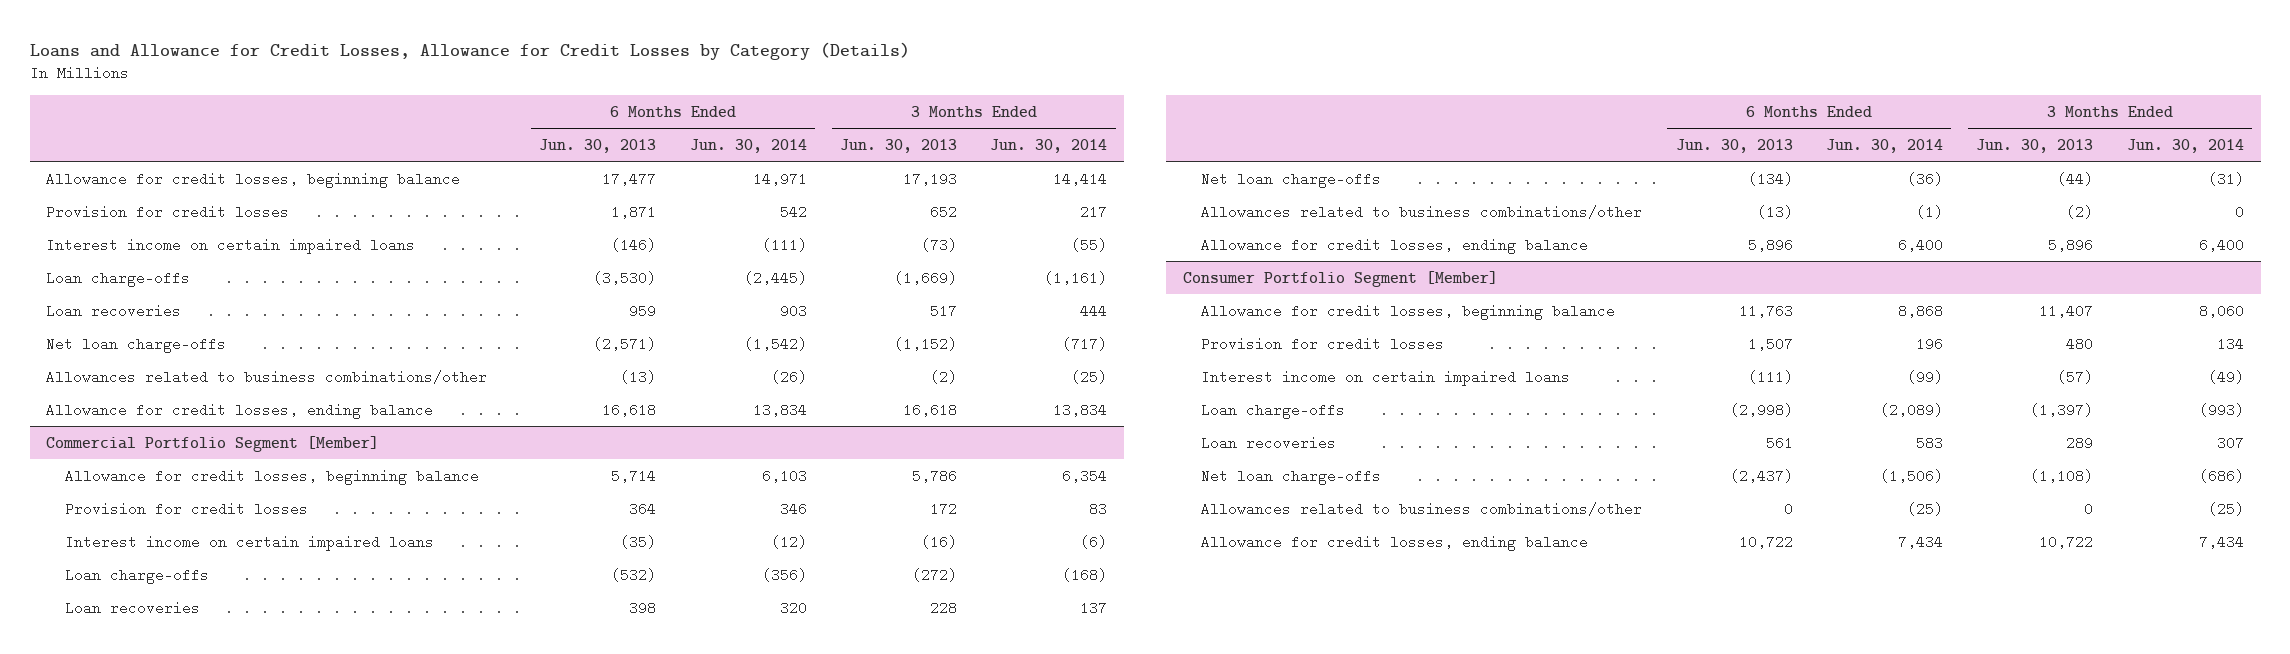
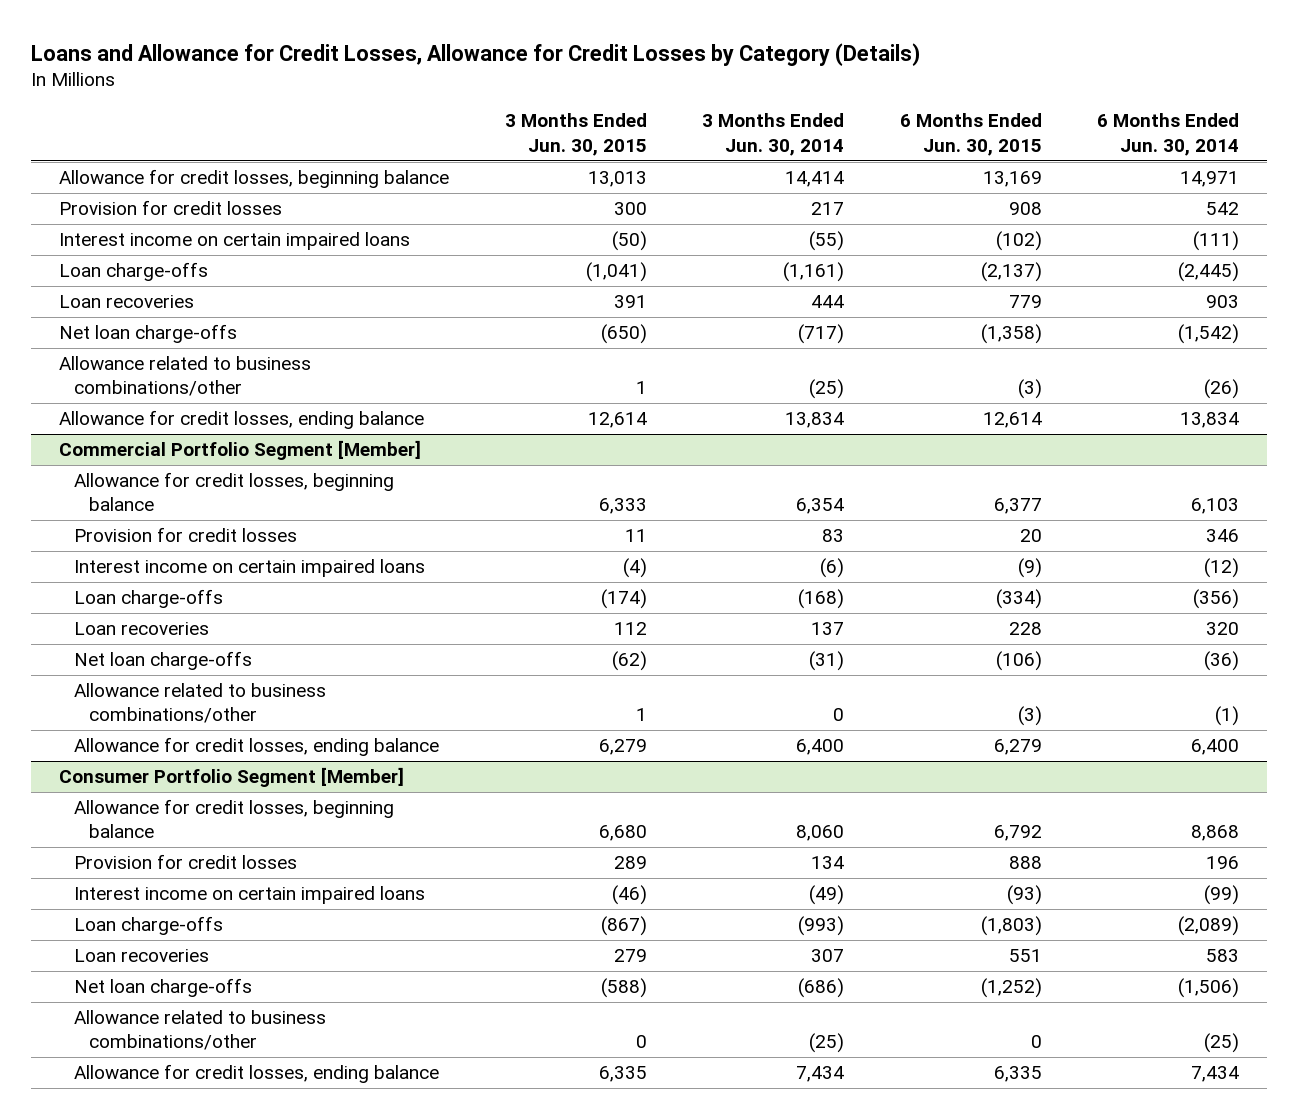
- | 6 Months Ended Jun. 30, 2013 | 6 Months Ended Jun. 30, 2014 | 3 Months Ended Jun. 30, 2013 | 3 Months Ended Jun. 30, 2014
+ | 3 Months Ended Jun. 30, 2015 | 3 Months Ended Jun. 30, 2014 | 6 Months Ended Jun. 30, 2015 | 6 Months Ended Jun. 30, 2014
- Allowances related to business combinations/other | (13) | (26) | (2) | (25)
+ Allowance related to business combinations/other | 1 | (25) | (3) | (26)
@ Commercial Portfolio Segment [Member]
- Allowances related to business combinations/other | (13) | (1) | (2) | 0
+ Allowance related to business combinations/other | 1 | 0 | (3) | (1)
@ Consumer Portfolio Segment [Member]
- Allowances related to business combinations/other | 0 | (25) | 0 | (25)
+ Allowance related to business combinations/other | 0 | (25) | 0 | (25)

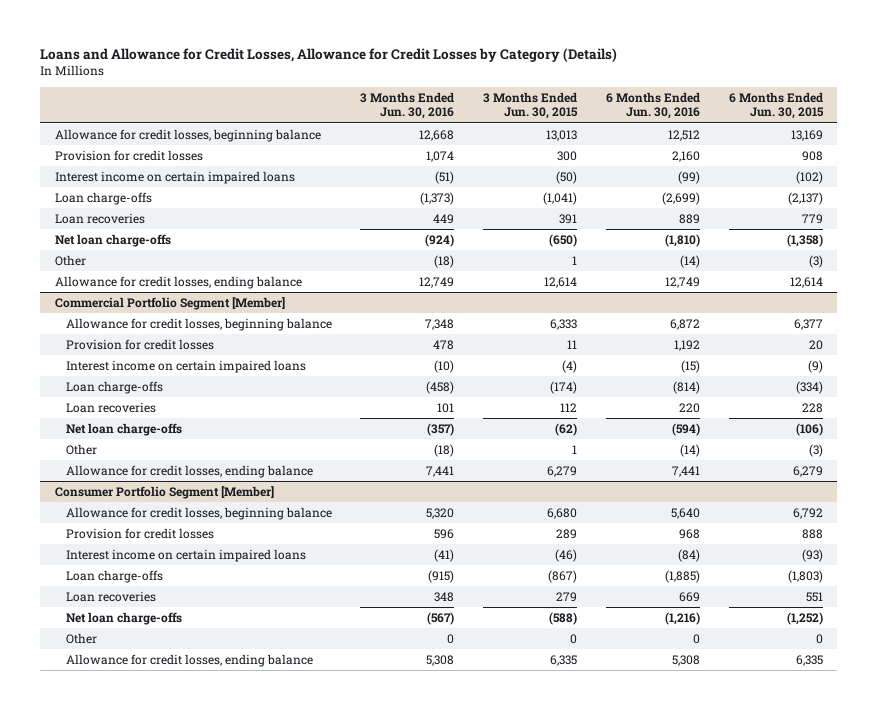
- | 3 Months Ended Jun. 30, 2015 | 3 Months Ended Jun. 30, 2014 | 6 Months Ended Jun. 30, 2015 | 6 Months Ended Jun. 30, 2014
+ | 3 Months Ended Jun. 30, 2016 | 3 Months Ended Jun. 30, 2015 | 6 Months Ended Jun. 30, 2016 | 6 Months Ended Jun. 30, 2015
- Allowance related to business combinations/other | 1 | (25) | (3) | (26)
+ Other | (18) | 1 | (14) | (3)
@ Commercial Portfolio Segment [Member]
- Allowance related to business combinations/other | 1 | 0 | (3) | (1)
+ Other | (18) | 1 | (14) | (3)
@ Consumer Portfolio Segment [Member]
- Allowance related to business combinations/other | 0 | (25) | 0 | (25)
+ Other | 0 | 0 | 0 | 0

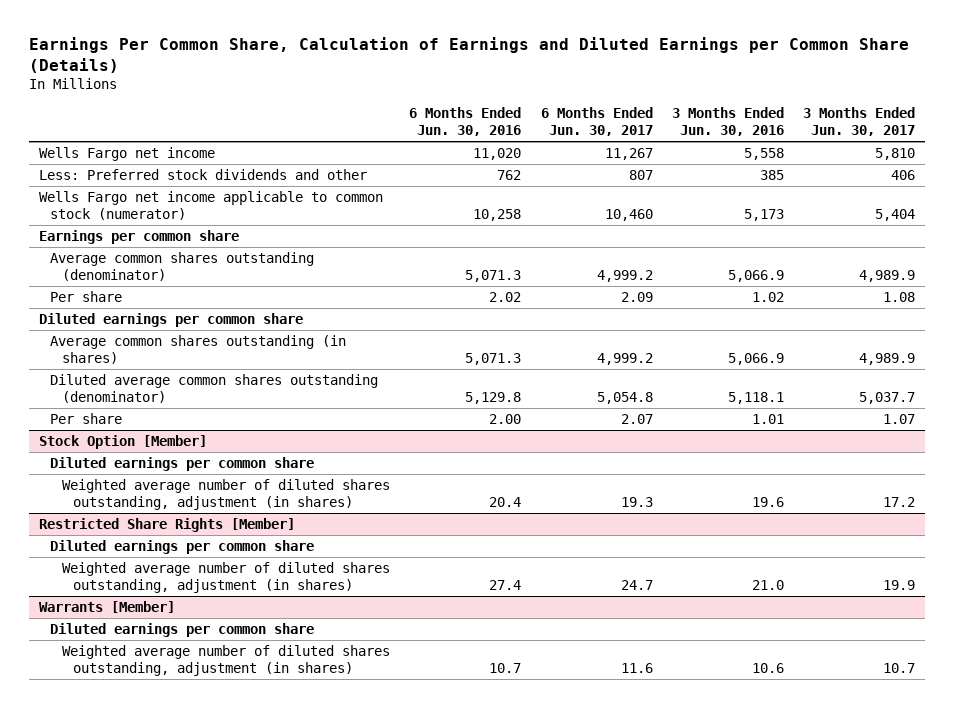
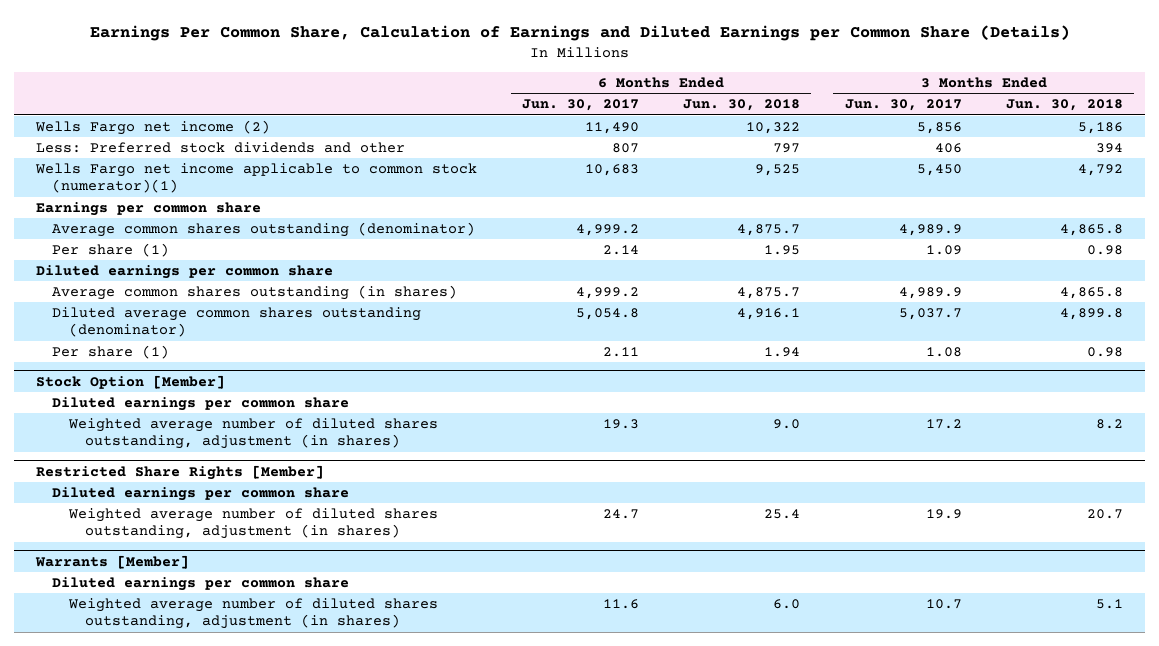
- | 6 Months Ended Jun. 30, 2016 | 6 Months Ended Jun. 30, 2017 | 3 Months Ended Jun. 30, 2016 | 3 Months Ended Jun. 30, 2017
+ | 6 Months Ended Jun. 30, 2017 | 6 Months Ended Jun. 30, 2018 | 3 Months Ended Jun. 30, 2017 | 3 Months Ended Jun. 30, 2018
- Wells Fargo net income | 11,020 | 11,267 | 5,558 | 5,810
+ Wells Fargo net income (2) | 11,490 | 10,322 | 5,856 | 5,186
- Wells Fargo net income applicable to common stock (numerator) | 10,258 | 10,460 | 5,173 | 5,404
+ Wells Fargo net income applicable to common stock (numerator)(1) | 10,683 | 9,525 | 5,450 | 4,792
- Per share | 2.02 | 2.09 | 1.02 | 1.08
+ Per share (1) | 2.14 | 1.95 | 1.09 | 0.98
- Per share | 2.00 | 2.07 | 1.01 | 1.07
+ Per share (1) | 2.11 | 1.94 | 1.08 | 0.98

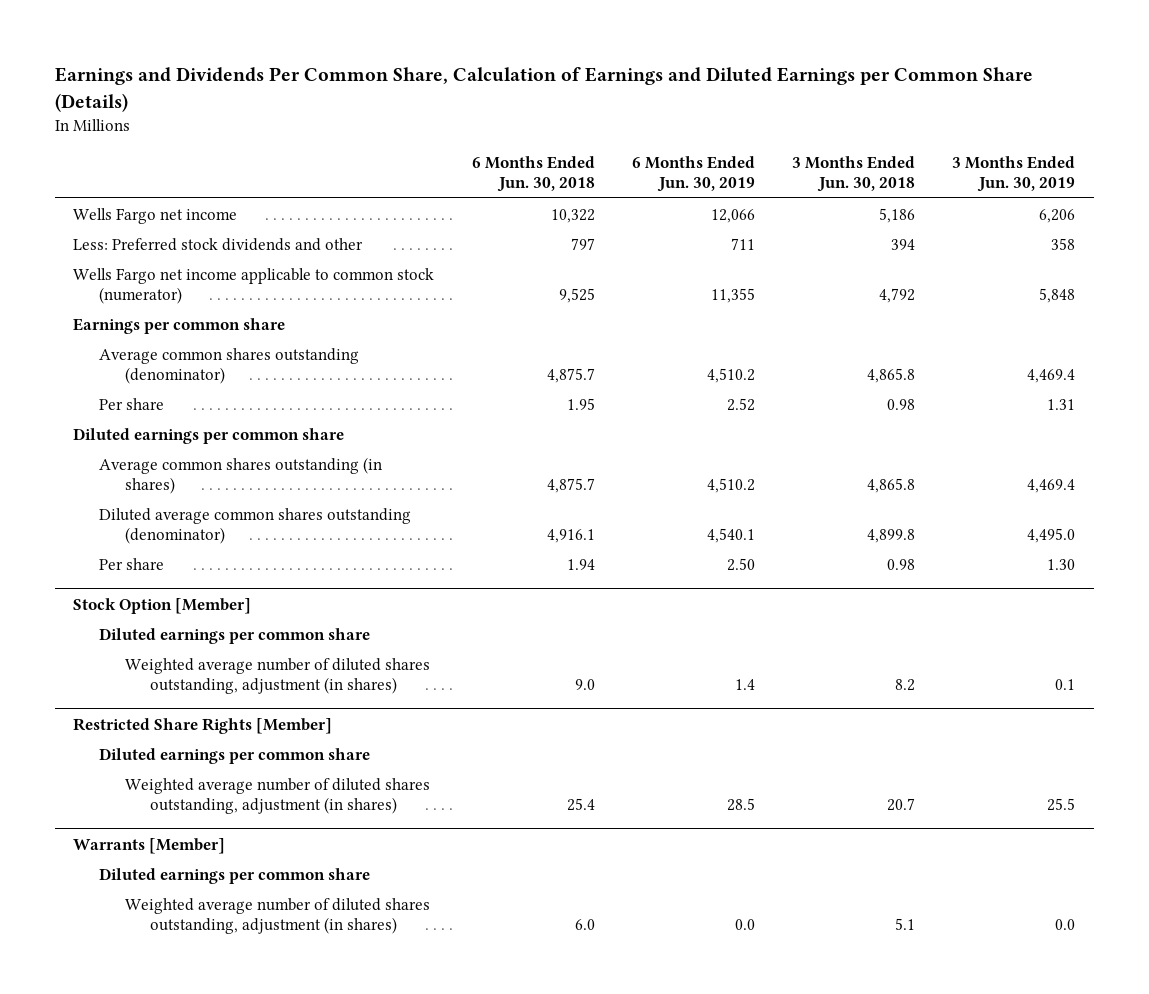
- Earnings Per Common Share, Calculation of Earnings and Diluted Earnings per Common Share (Details)
+ Earnings and Dividends Per Common Share, Calculation of Earnings and Diluted Earnings per Common Share (Details)
- | 6 Months Ended Jun. 30, 2017 | 6 Months Ended Jun. 30, 2018 | 3 Months Ended Jun. 30, 2017 | 3 Months Ended Jun. 30, 2018
+ | 6 Months Ended Jun. 30, 2018 | 6 Months Ended Jun. 30, 2019 | 3 Months Ended Jun. 30, 2018 | 3 Months Ended Jun. 30, 2019
- Wells Fargo net income (2) | 11,490 | 10,322 | 5,856 | 5,186
+ Wells Fargo net income | 10,322 | 12,066 | 5,186 | 6,206
- Wells Fargo net income applicable to common stock (numerator)(1) | 10,683 | 9,525 | 5,450 | 4,792
+ Wells Fargo net income applicable to common stock (numerator) | 9,525 | 11,355 | 4,792 | 5,848
- Per share (1) | 2.14 | 1.95 | 1.09 | 0.98
+ Per share | 1.95 | 2.52 | 0.98 | 1.31
- Per share (1) | 2.11 | 1.94 | 1.08 | 0.98
+ Per share | 1.94 | 2.50 | 0.98 | 1.30

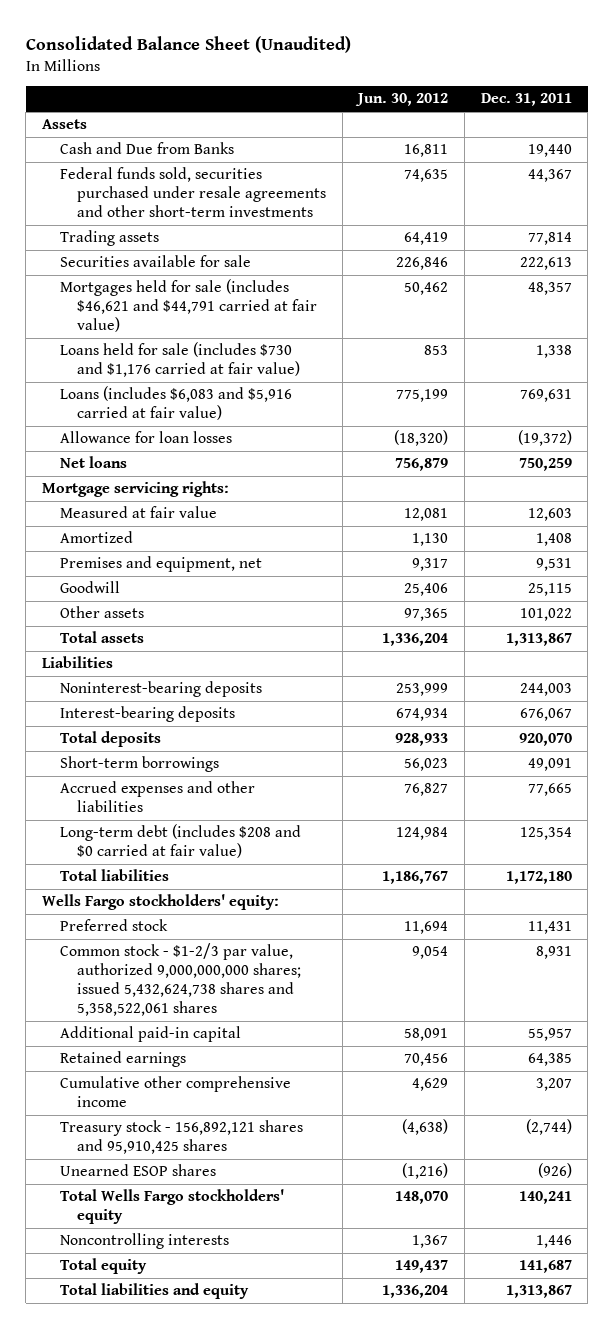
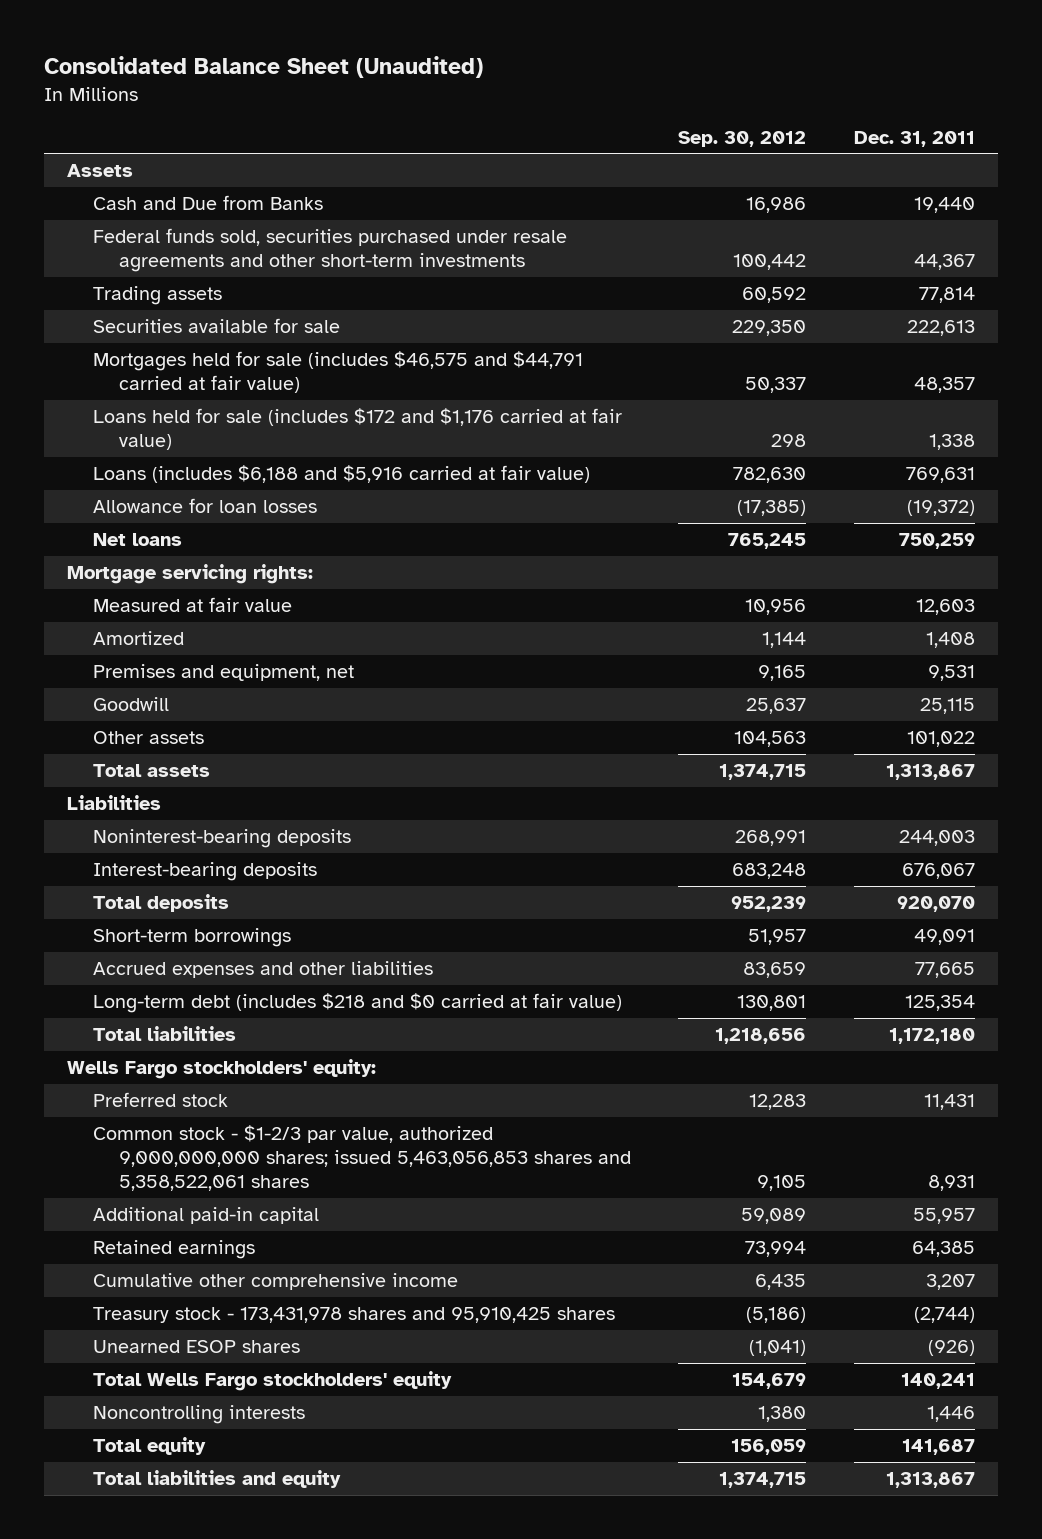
- | Jun. 30, 2012 | Dec. 31, 2011
+ | Sep. 30, 2012 | Dec. 31, 2011
- Mortgages held for sale (includes $46,621 and $44,791 carried at fair value) | 50,462 | 48,357
- Loans held for sale (includes $730 and $1,176 carried at fair value) | 853 | 1,338
- Loans (includes $6,083 and $5,916 carried at fair value) | 775,199 | 769,631
+ Mortgages held for sale (includes $46,575 and $44,791 carried at fair value) | 50,337 | 48,357
+ Loans held for sale (includes $172 and $1,176 carried at fair value) | 298 | 1,338
+ Loans (includes $6,188 and $5,916 carried at fair value) | 782,630 | 769,631
- Long-term debt (includes $208 and $0 carried at fair value) | 124,984 | 125,354
+ Long-term debt (includes $218 and $0 carried at fair value) | 130,801 | 125,354
- Common stock - $1-2/3 par value, authorized 9,000,000,000 shares; issued 5,432,624,738 shares and 5,358,522,061 shares | 9,054 | 8,931
+ Common stock - $1-2/3 par value, authorized 9,000,000,000 shares; issued 5,463,056,853 shares and 5,358,522,061 shares | 9,105 | 8,931
- Treasury stock - 156,892,121 shares and 95,910,425 shares | (4,638) | (2,744)
+ Treasury stock - 173,431,978 shares and 95,910,425 shares | (5,186) | (2,744)

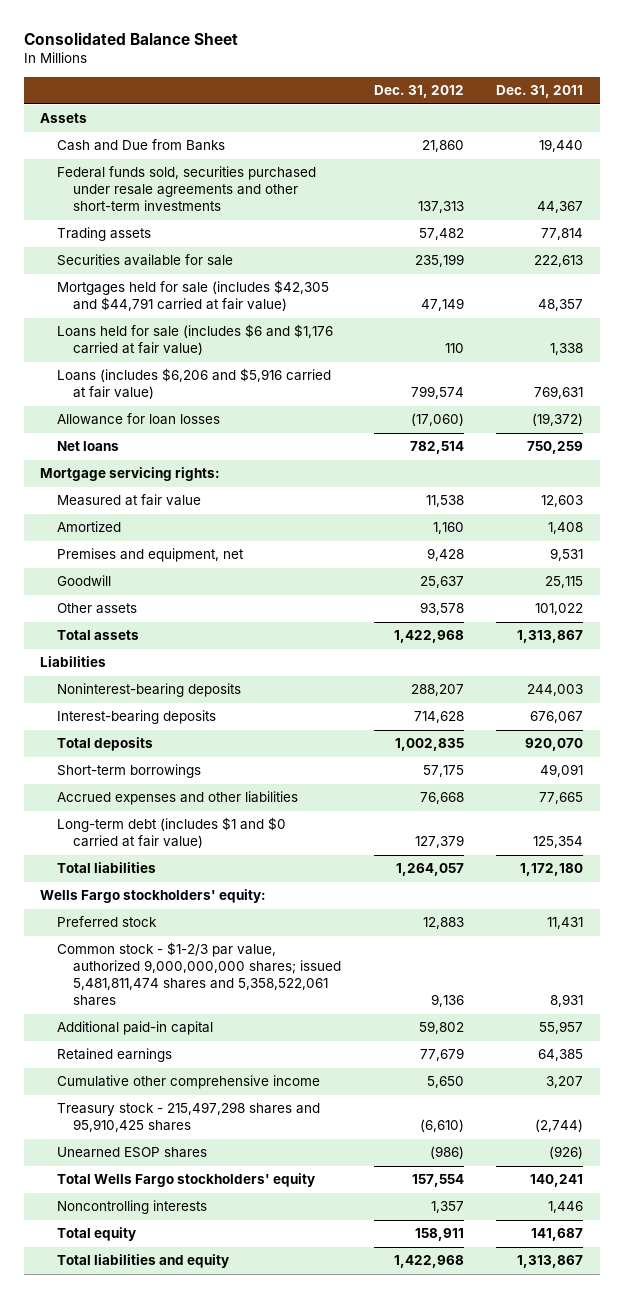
- Consolidated Balance Sheet (Unaudited)
+ Consolidated Balance Sheet
- | Sep. 30, 2012 | Dec. 31, 2011
+ | Dec. 31, 2012 | Dec. 31, 2011
- Mortgages held for sale (includes $46,575 and $44,791 carried at fair value) | 50,337 | 48,357
- Loans held for sale (includes $172 and $1,176 carried at fair value) | 298 | 1,338
- Loans (includes $6,188 and $5,916 carried at fair value) | 782,630 | 769,631
+ Mortgages held for sale (includes $42,305 and $44,791 carried at fair value) | 47,149 | 48,357
+ Loans held for sale (includes $6 and $1,176 carried at fair value) | 110 | 1,338
+ Loans (includes $6,206 and $5,916 carried at fair value) | 799,574 | 769,631
- Long-term debt (includes $218 and $0 carried at fair value) | 130,801 | 125,354
+ Long-term debt (includes $1 and $0 carried at fair value) | 127,379 | 125,354
- Common stock - $1-2/3 par value, authorized 9,000,000,000 shares; issued 5,463,056,853 shares and 5,358,522,061 shares | 9,105 | 8,931
+ Common stock - $1-2/3 par value, authorized 9,000,000,000 shares; issued 5,481,811,474 shares and 5,358,522,061 shares | 9,136 | 8,931
- Treasury stock - 173,431,978 shares and 95,910,425 shares | (5,186) | (2,744)
+ Treasury stock - 215,497,298 shares and 95,910,425 shares | (6,610) | (2,744)

